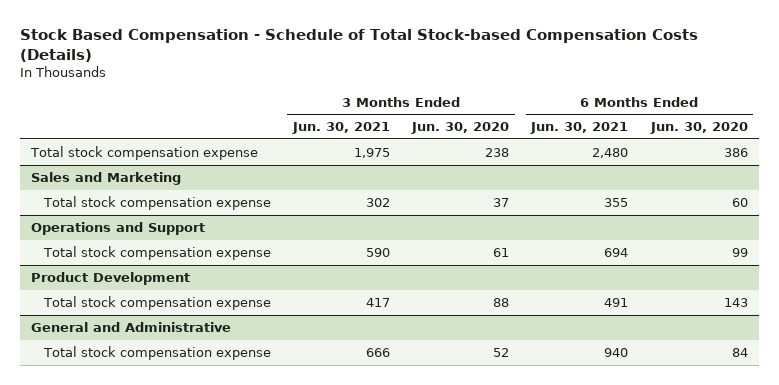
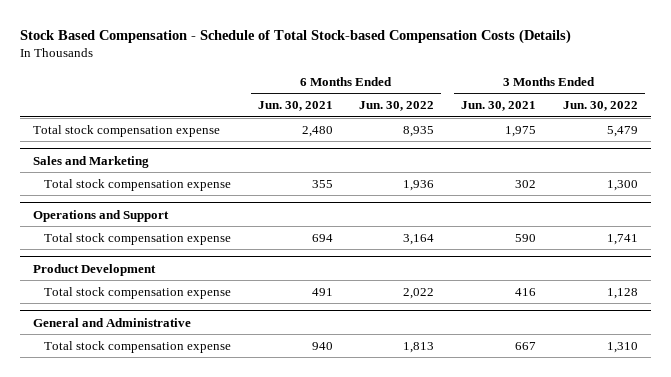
- | 3 Months Ended Jun. 30, 2021 | 3 Months Ended Jun. 30, 2020 | 6 Months Ended Jun. 30, 2021 | 6 Months Ended Jun. 30, 2020
+ | 6 Months Ended Jun. 30, 2021 | 6 Months Ended Jun. 30, 2022 | 3 Months Ended Jun. 30, 2021 | 3 Months Ended Jun. 30, 2022
@ Product Development
- Total stock compensation expense | 417 | 88 | 491 | 143
+ Total stock compensation expense | 491 | 2,022 | 416 | 1,128
@ General and Administrative
- Total stock compensation expense | 666 | 52 | 940 | 84
+ Total stock compensation expense | 940 | 1,813 | 667 | 1,310

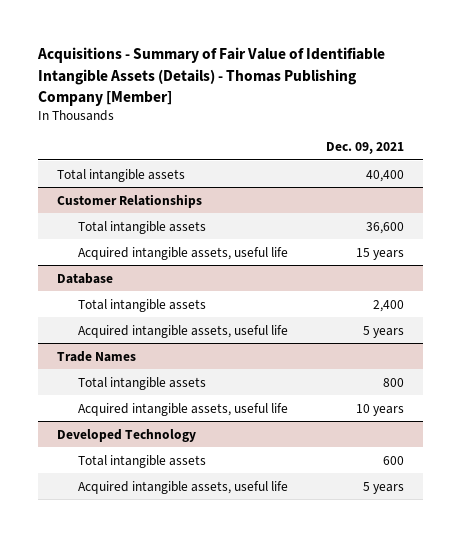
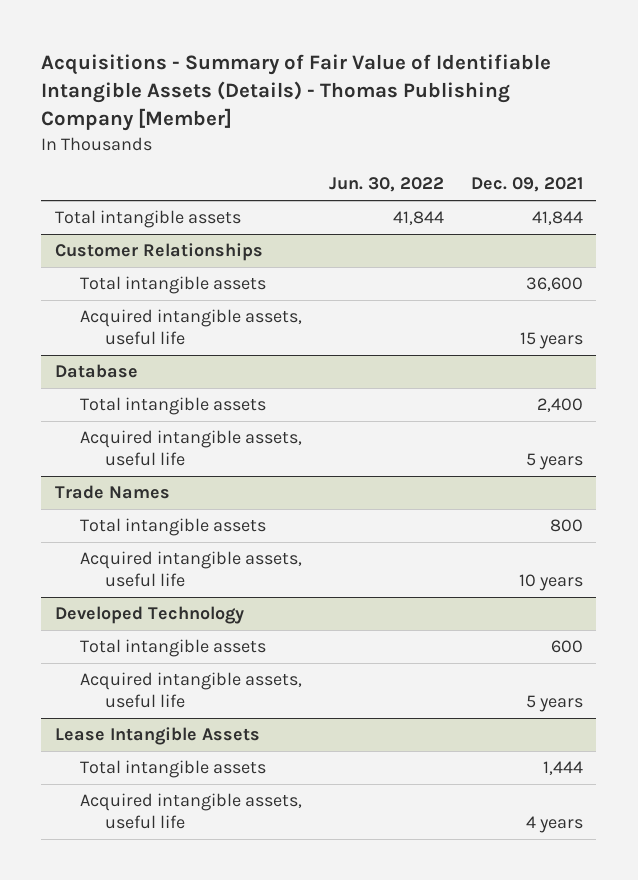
- | Dec. 09, 2021
+ | Jun. 30, 2022 | Dec. 09, 2021
- Total intangible assets | 40,400
+ Total intangible assets | 41,844 | 41,844
+ Lease Intangible Assets
+ Total intangible assets | | 1,444
+ Acquired intangible assets, useful life | | 4 years

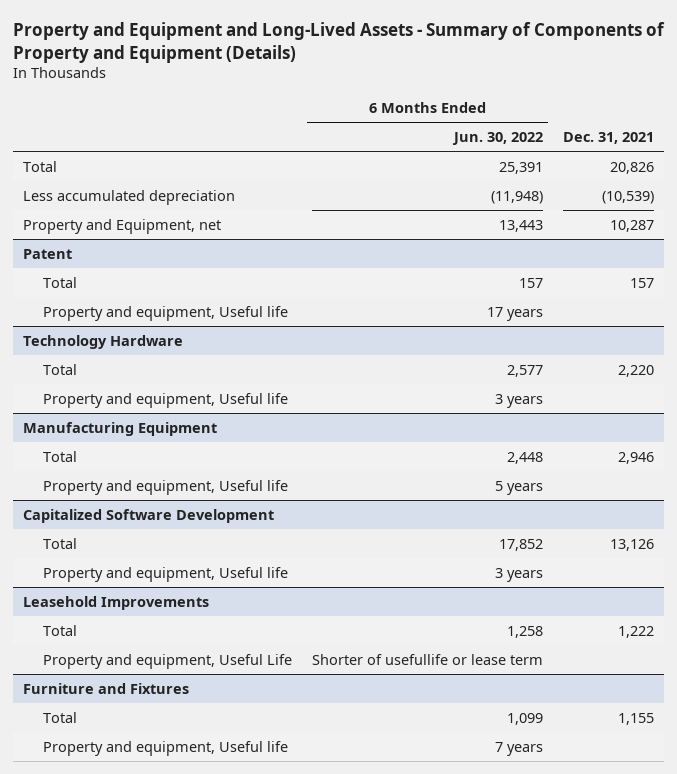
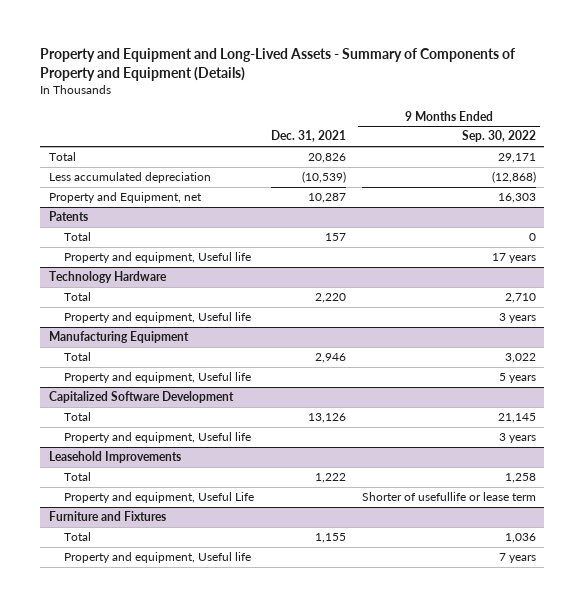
- | 6 Months Ended Jun. 30, 2022 | Dec. 31, 2021
+ | Dec. 31, 2021 | 9 Months Ended Sep. 30, 2022
- Patent
+ Patents

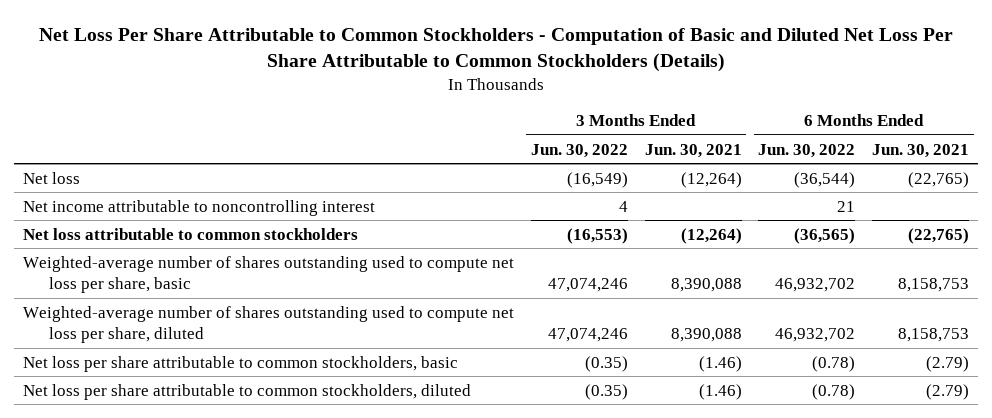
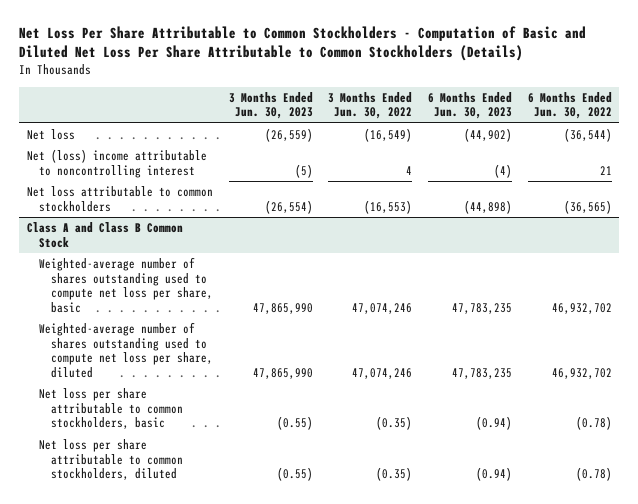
- | 3 Months Ended Jun. 30, 2022 | 3 Months Ended Jun. 30, 2021 | 6 Months Ended Jun. 30, 2022 | 6 Months Ended Jun. 30, 2021
+ | 3 Months Ended Jun. 30, 2023 | 3 Months Ended Jun. 30, 2022 | 6 Months Ended Jun. 30, 2023 | 6 Months Ended Jun. 30, 2022
- Net income attributable to noncontrolling interest | 4 | | 21 |
+ Net (loss) income attributable to noncontrolling interest | (5) | 4 | (4) | 21
+ Class A and Class B Common Stock

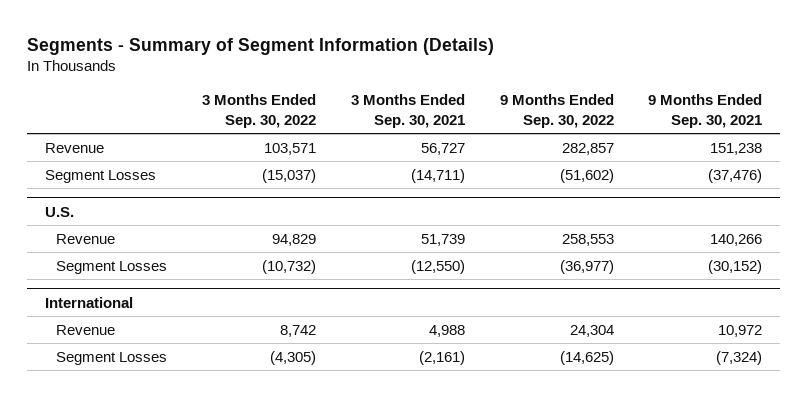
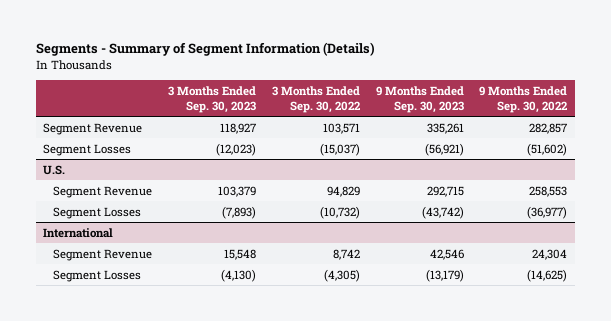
- | 3 Months Ended Sep. 30, 2022 | 3 Months Ended Sep. 30, 2021 | 9 Months Ended Sep. 30, 2022 | 9 Months Ended Sep. 30, 2021
+ | 3 Months Ended Sep. 30, 2023 | 3 Months Ended Sep. 30, 2022 | 9 Months Ended Sep. 30, 2023 | 9 Months Ended Sep. 30, 2022
- Revenue | 103,571 | 56,727 | 282,857 | 151,238
+ Segment Revenue | 118,927 | 103,571 | 335,261 | 282,857
@ U.S.
- Revenue | 94,829 | 51,739 | 258,553 | 140,266
+ Segment Revenue | 103,379 | 94,829 | 292,715 | 258,553
@ International
- Revenue | 8,742 | 4,988 | 24,304 | 10,972
+ Segment Revenue | 15,548 | 8,742 | 42,546 | 24,304

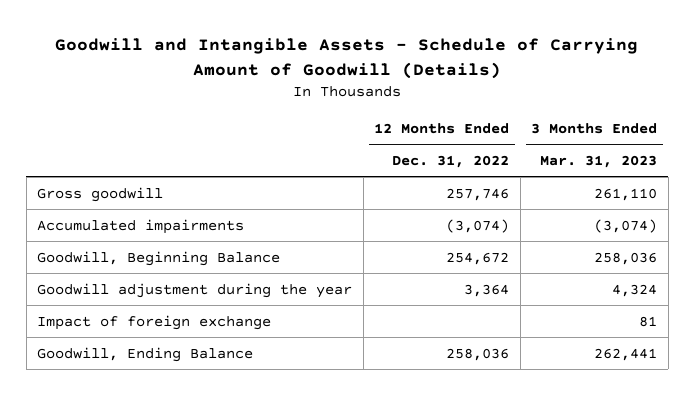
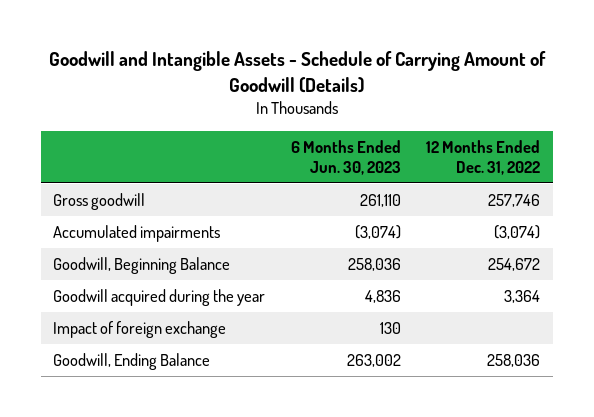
- | 12 Months Ended Dec. 31, 2022 | 3 Months Ended Mar. 31, 2023
+ | 6 Months Ended Jun. 30, 2023 | 12 Months Ended Dec. 31, 2022
- Goodwill adjustment during the year | 3,364 | 4,324
+ Goodwill acquired during the year | 4,836 | 3,364

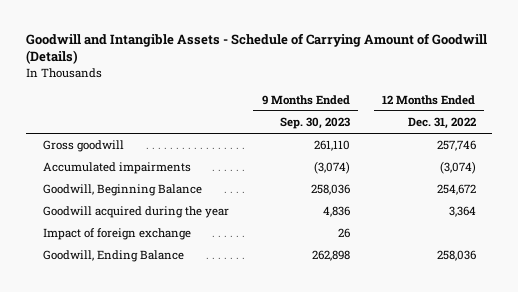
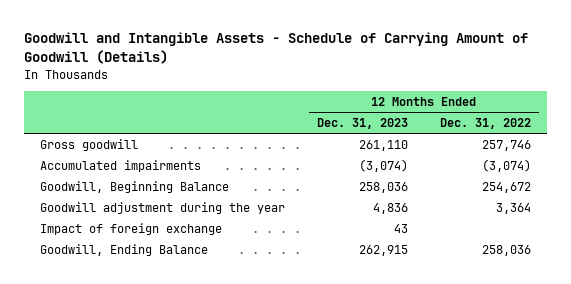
- | 9 Months Ended Sep. 30, 2023 | 12 Months Ended Dec. 31, 2022
+ | 12 Months Ended Dec. 31, 2023 | 12 Months Ended Dec. 31, 2022
- Goodwill acquired during the year | 4,836 | 3,364
+ Goodwill adjustment during the year | 4,836 | 3,364

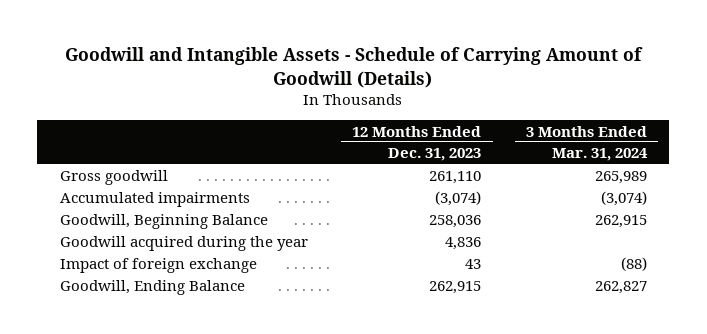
- | 12 Months Ended Dec. 31, 2023 | 12 Months Ended Dec. 31, 2022
+ | 12 Months Ended Dec. 31, 2023 | 3 Months Ended Mar. 31, 2024
- Goodwill adjustment during the year | 4,836 | 3,364
+ Goodwill acquired during the year | 4,836 |

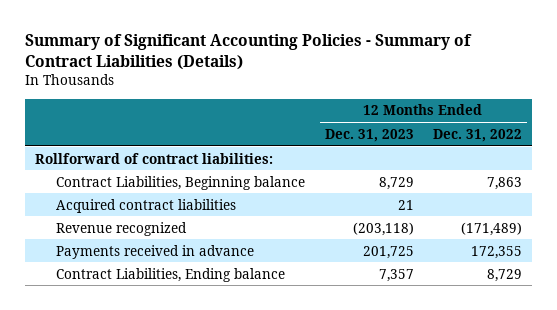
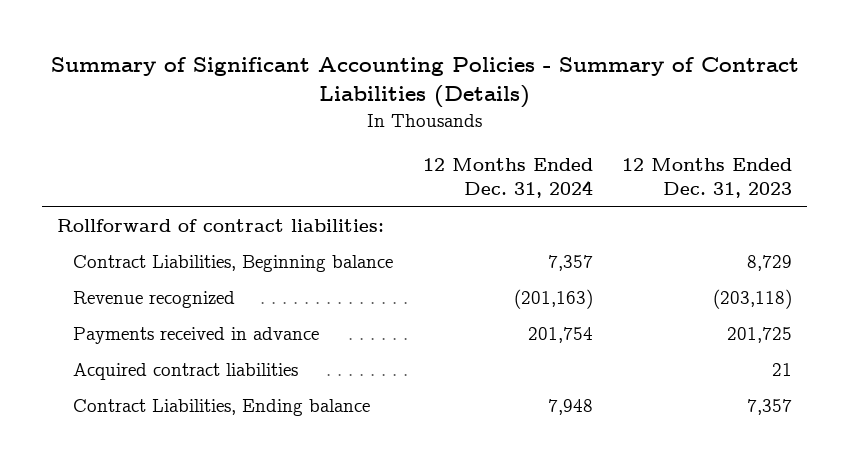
- | 12 Months Ended Dec. 31, 2023 | 12 Months Ended Dec. 31, 2022
+ | 12 Months Ended Dec. 31, 2024 | 12 Months Ended Dec. 31, 2023
moved down: Acquired contract liabilities | | 21

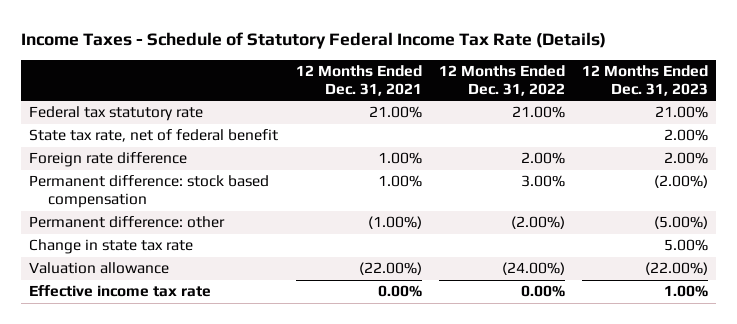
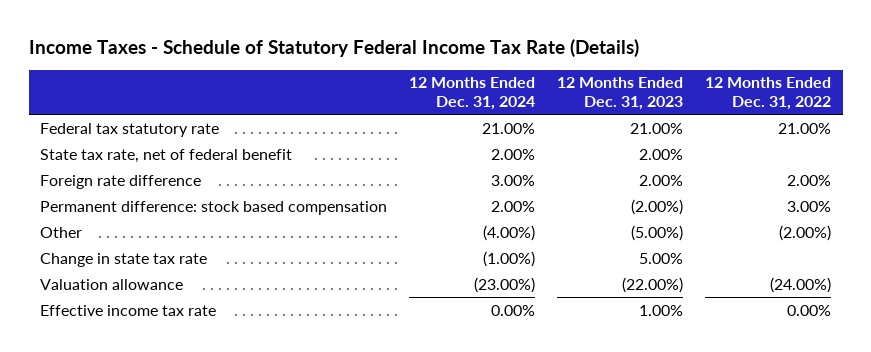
- | 12 Months Ended Dec. 31, 2021 | 12 Months Ended Dec. 31, 2022 | 12 Months Ended Dec. 31, 2023
+ | 12 Months Ended Dec. 31, 2024 | 12 Months Ended Dec. 31, 2023 | 12 Months Ended Dec. 31, 2022
- Permanent difference: other | (1.00%) | (2.00%) | (5.00%)
+ Other | (4.00%) | (5.00%) | (2.00%)

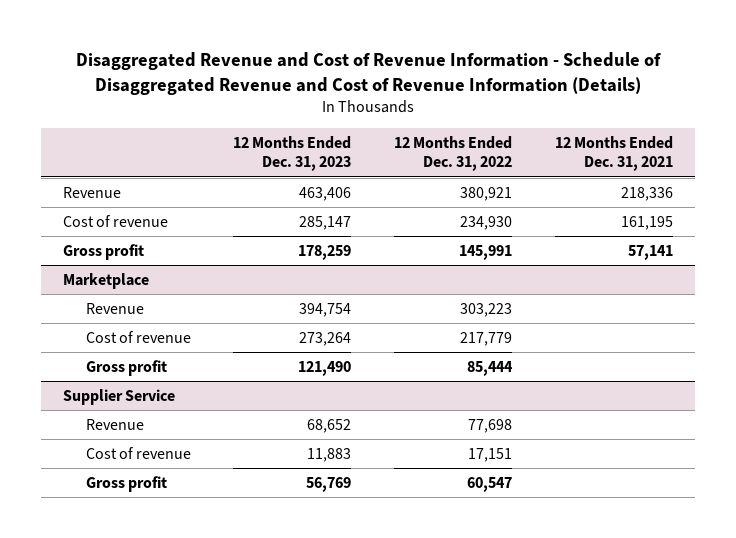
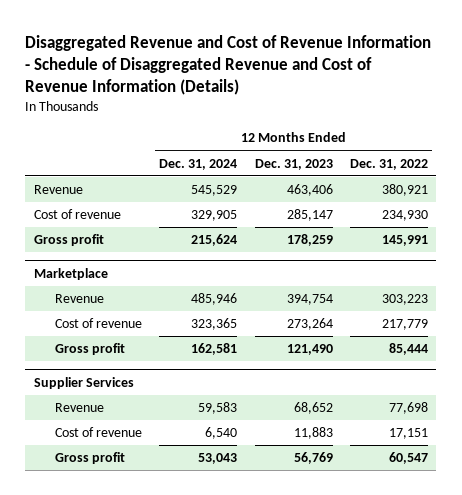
- | 12 Months Ended Dec. 31, 2023 | 12 Months Ended Dec. 31, 2022 | 12 Months Ended Dec. 31, 2021
+ | 12 Months Ended Dec. 31, 2024 | 12 Months Ended Dec. 31, 2023 | 12 Months Ended Dec. 31, 2022
- Supplier Service
+ Supplier Services

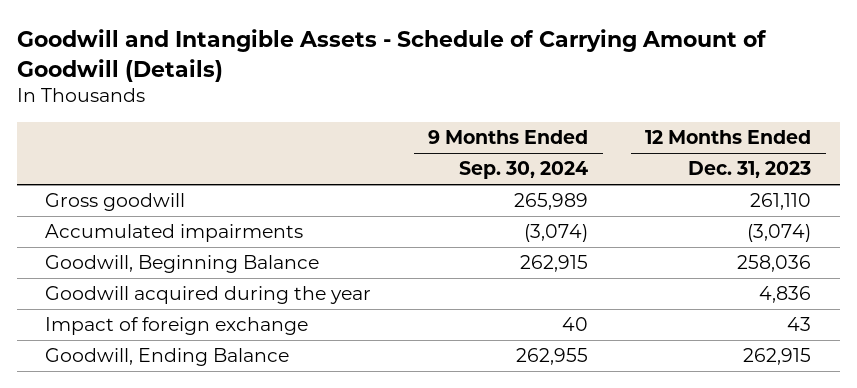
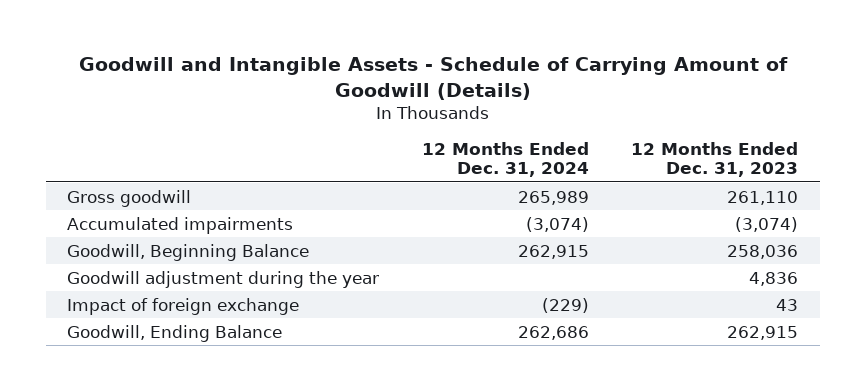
- | 9 Months Ended Sep. 30, 2024 | 12 Months Ended Dec. 31, 2023
+ | 12 Months Ended Dec. 31, 2024 | 12 Months Ended Dec. 31, 2023
- Goodwill acquired during the year | | 4,836
+ Goodwill adjustment during the year | | 4,836

